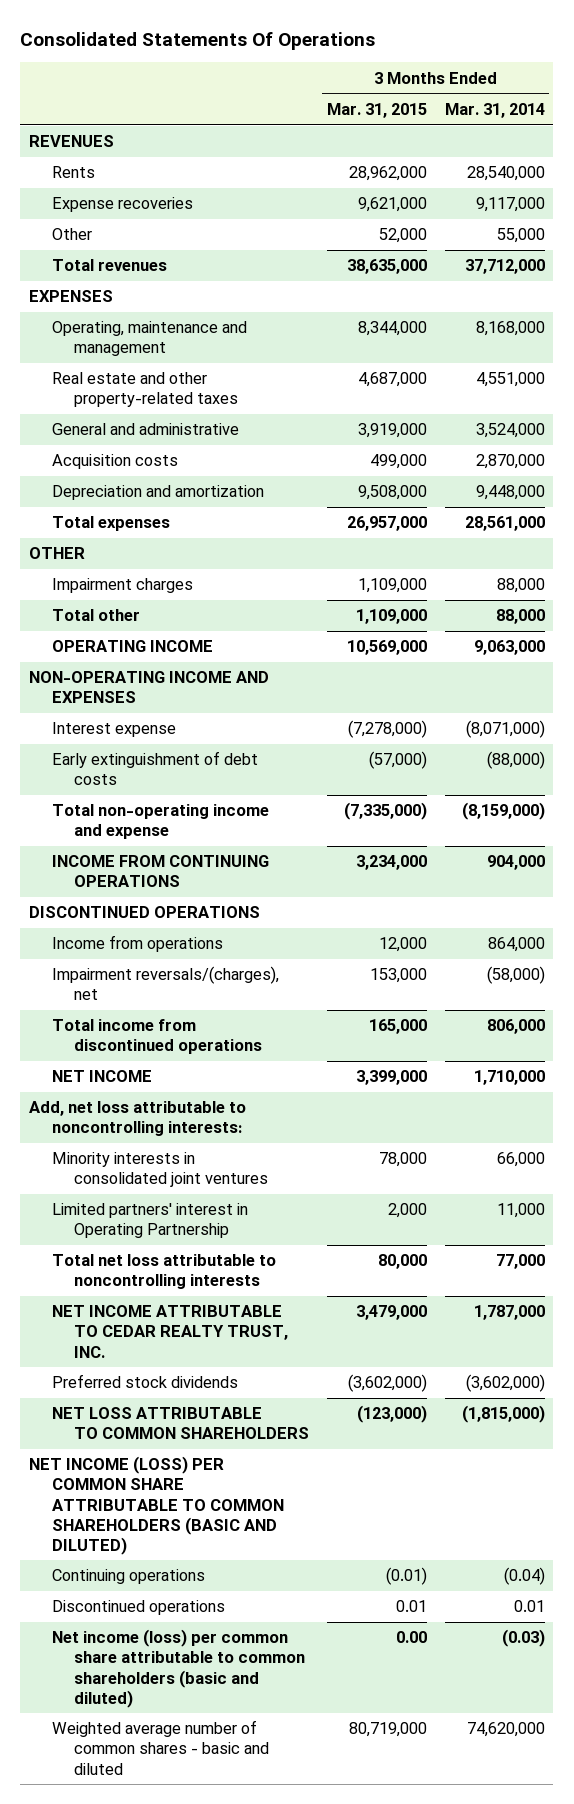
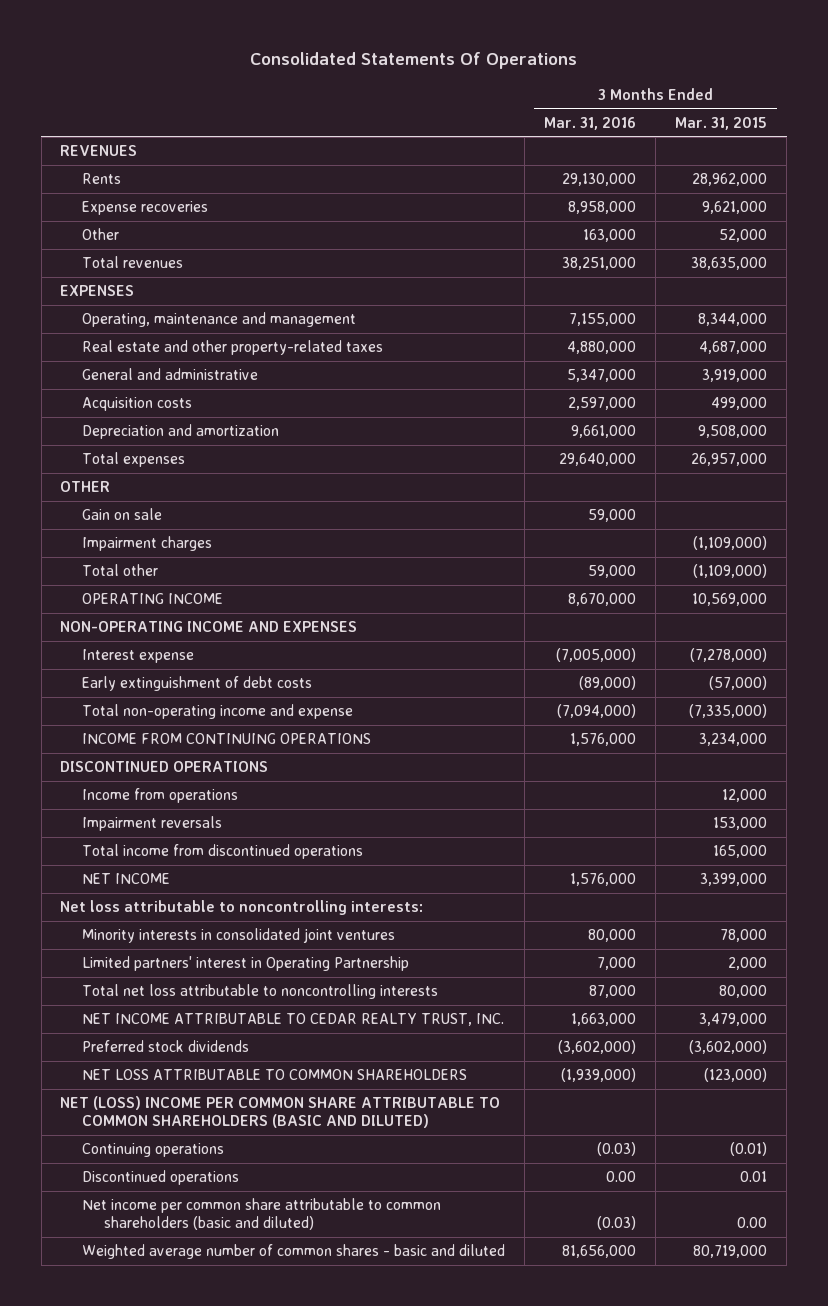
- | 3 Months Ended Mar. 31, 2015 | 3 Months Ended Mar. 31, 2014
+ | 3 Months Ended Mar. 31, 2016 | 3 Months Ended Mar. 31, 2015
- Impairment charges | 1,109,000 | 88,000
- Total other | 1,109,000 | 88,000
+ Gain on sale | 59,000 |
+ Impairment charges | | (1,109,000)
+ Total other | 59,000 | (1,109,000)
- Impairment reversals/(charges), net | 153,000 | (58,000)
+ Impairment reversals | | 153,000
- Add, net loss attributable to noncontrolling interests:
+ Net loss attributable to noncontrolling interests:
- NET INCOME (LOSS) PER COMMON SHARE ATTRIBUTABLE TO COMMON SHAREHOLDERS (BASIC AND DILUTED)
+ NET (LOSS) INCOME PER COMMON SHARE ATTRIBUTABLE TO COMMON SHAREHOLDERS (BASIC AND DILUTED)
- Net income (loss) per common share attributable to common shareholders (basic and diluted) | 0.00 | (0.03)
+ Net income per common share attributable to common shareholders (basic and diluted) | (0.03) | 0.00

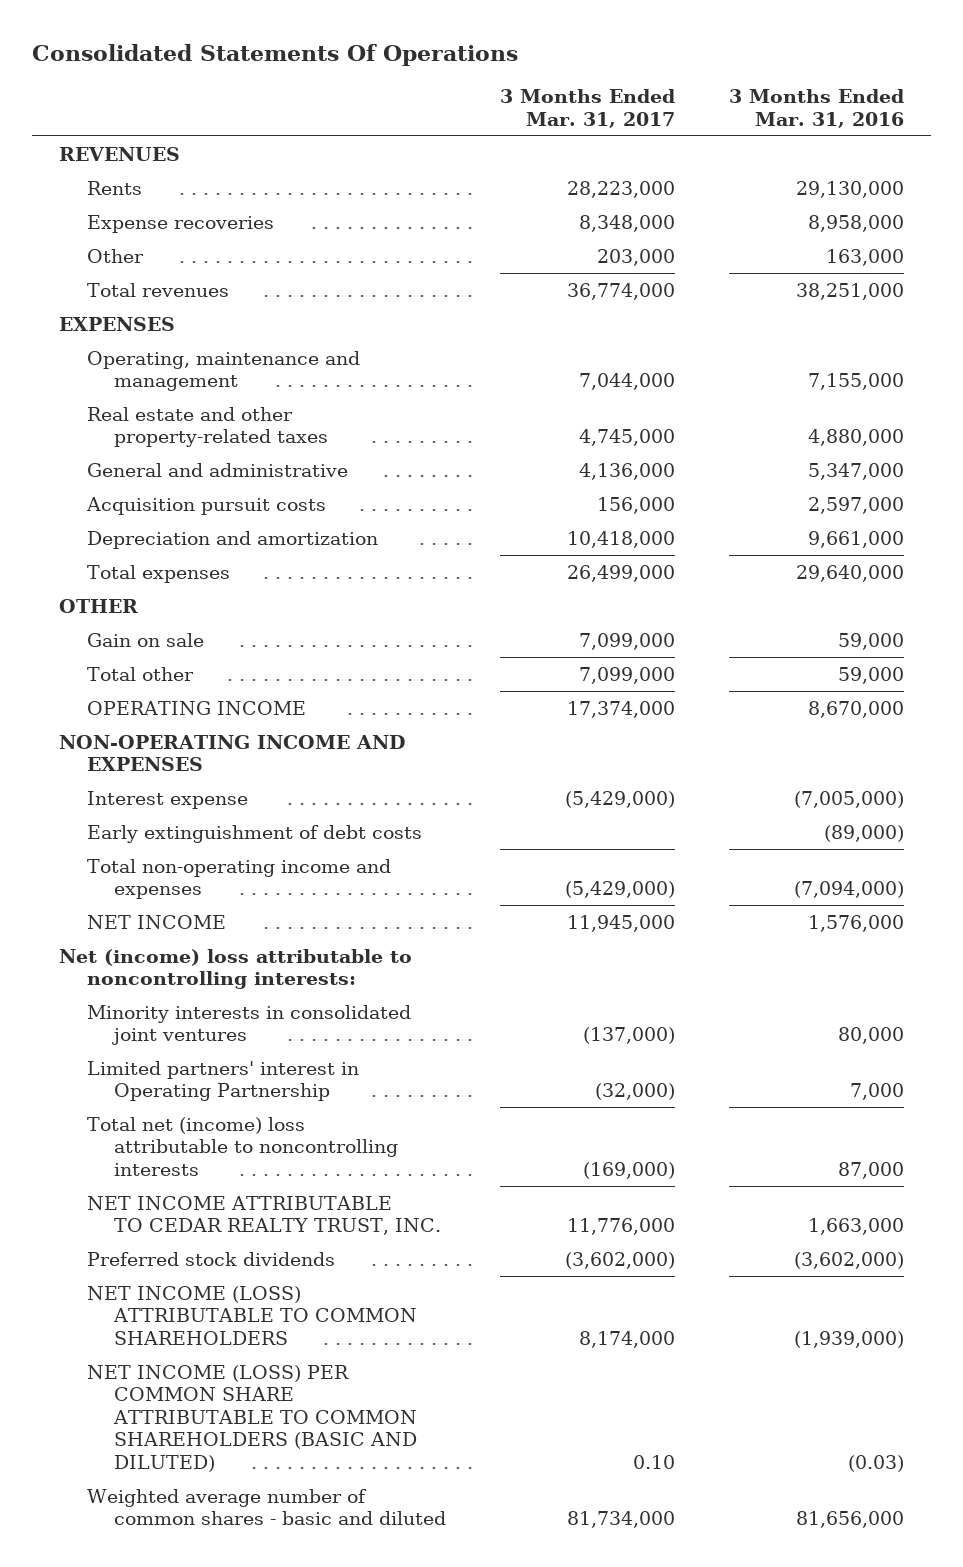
- | 3 Months Ended Mar. 31, 2016 | 3 Months Ended Mar. 31, 2015
+ | 3 Months Ended Mar. 31, 2017 | 3 Months Ended Mar. 31, 2016
- Acquisition costs | 2,597,000 | 499,000
+ Acquisition pursuit costs | 156,000 | 2,597,000
- Impairment charges | | (1,109,000)
- Total non-operating income and expense | (7,094,000) | (7,335,000)
- INCOME FROM CONTINUING OPERATIONS | 1,576,000 | 3,234,000
- DISCONTINUED OPERATIONS
- Income from operations | | 12,000
- Impairment reversals | | 153,000
- Total income from discontinued operations | | 165,000
+ Total non-operating income and expenses | (5,429,000) | (7,094,000)
- Net loss attributable to noncontrolling interests:
+ Net (income) loss attributable to noncontrolling interests:
- Total net loss attributable to noncontrolling interests | 87,000 | 80,000
+ Total net (income) loss attributable to noncontrolling interests | (169,000) | 87,000
- NET LOSS ATTRIBUTABLE TO COMMON SHAREHOLDERS | (1,939,000) | (123,000)
- NET (LOSS) INCOME PER COMMON SHARE ATTRIBUTABLE TO COMMON SHAREHOLDERS (BASIC AND DILUTED)
- Continuing operations | (0.03) | (0.01)
- Discontinued operations | 0.00 | 0.01
- Net income per common share attributable to common shareholders (basic and diluted) | (0.03) | 0.00
+ NET INCOME (LOSS) ATTRIBUTABLE TO COMMON SHAREHOLDERS | 8,174,000 | (1,939,000)
+ NET INCOME (LOSS) PER COMMON SHARE ATTRIBUTABLE TO COMMON SHAREHOLDERS (BASIC AND DILUTED) | 0.10 | (0.03)

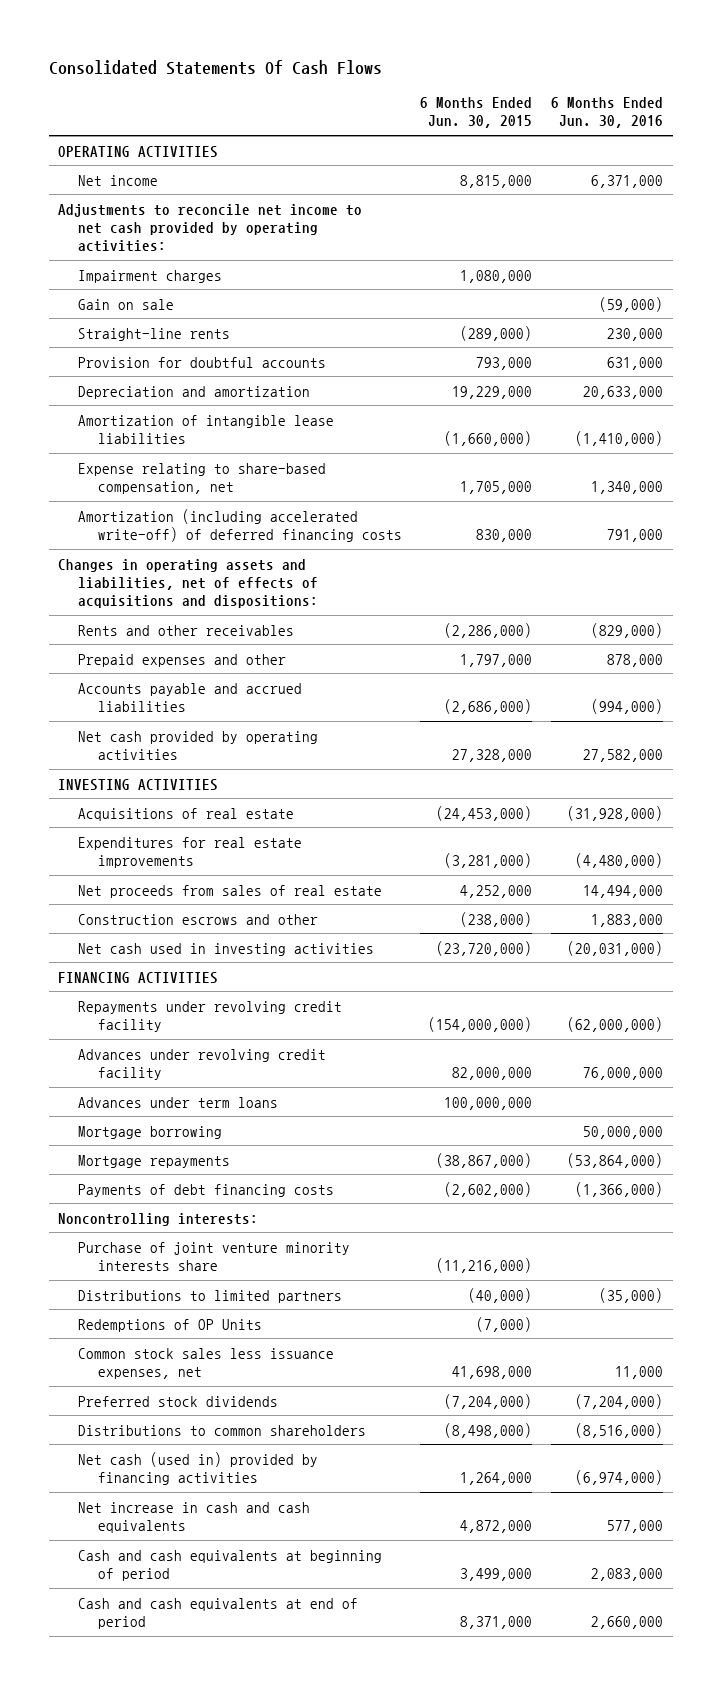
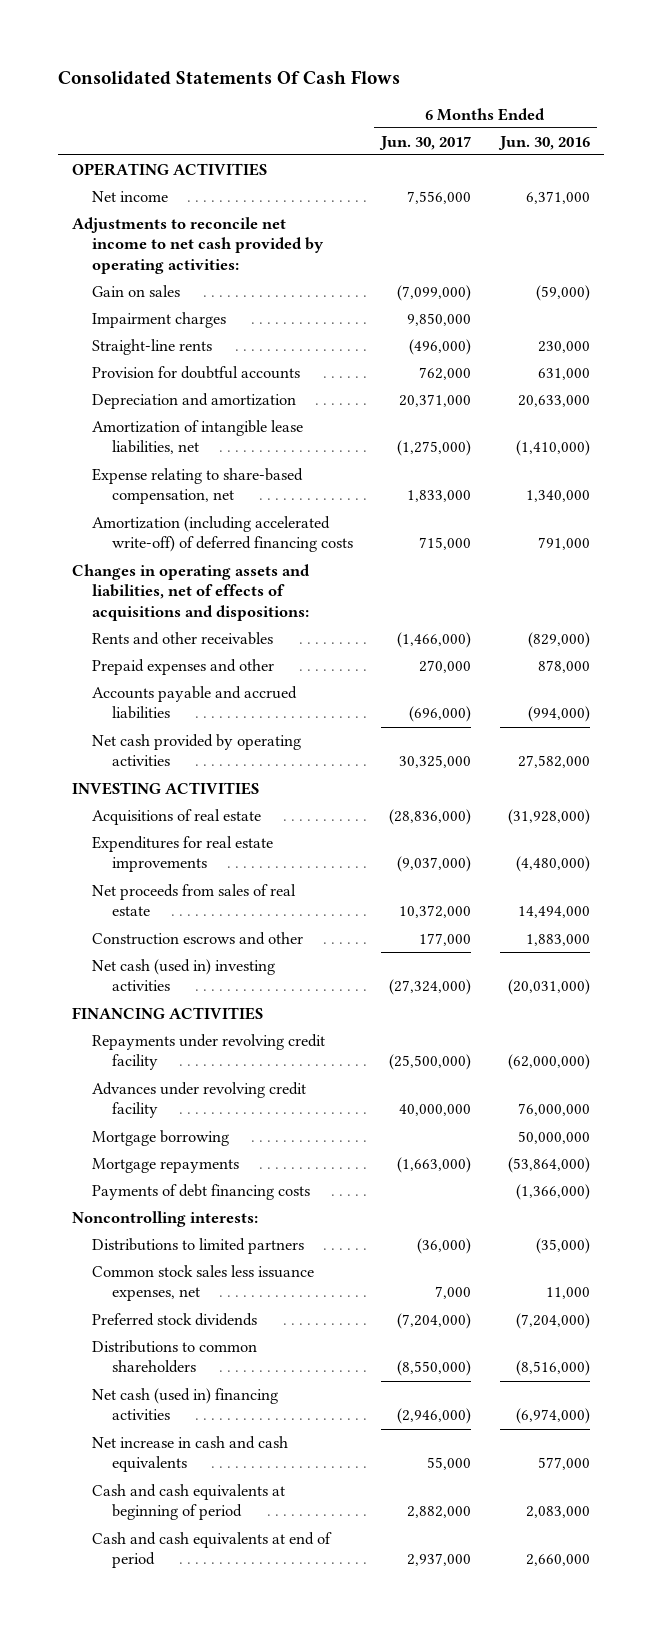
- | 6 Months Ended Jun. 30, 2015 | 6 Months Ended Jun. 30, 2016
+ | 6 Months Ended Jun. 30, 2017 | 6 Months Ended Jun. 30, 2016
+ Gain on sales | (7,099,000) | (59,000)
- Gain on sale | | (59,000)
- Amortization of intangible lease liabilities | (1,660,000) | (1,410,000)
+ Amortization of intangible lease liabilities, net | (1,275,000) | (1,410,000)
- Net cash used in investing activities | (23,720,000) | (20,031,000)
+ Net cash (used in) investing activities | (27,324,000) | (20,031,000)
- Advances under term loans | 100,000,000 |
- Purchase of joint venture minority interests share | (11,216,000) |
- Redemptions of OP Units | (7,000) |
- Net cash (used in) provided by financing activities | 1,264,000 | (6,974,000)
+ Net cash (used in) financing activities | (2,946,000) | (6,974,000)

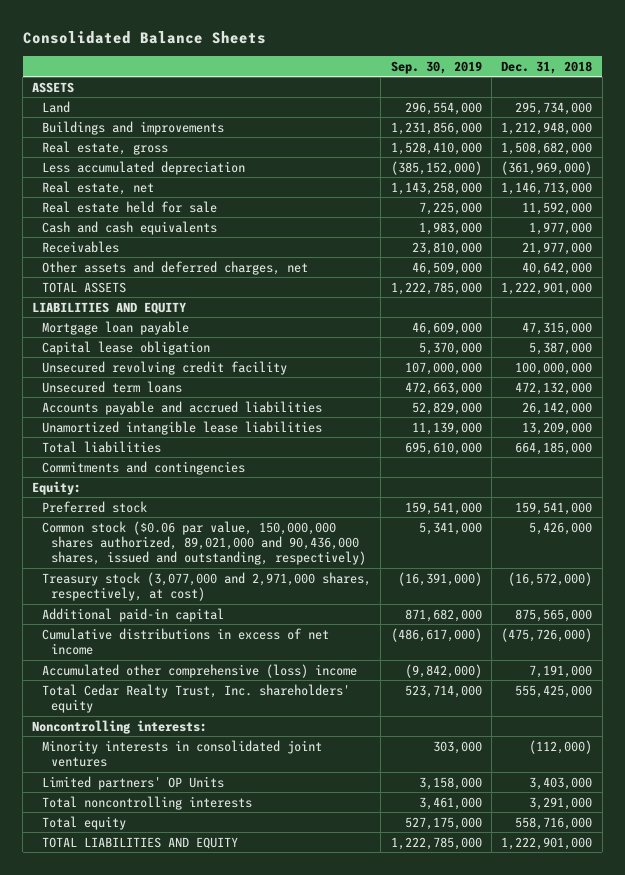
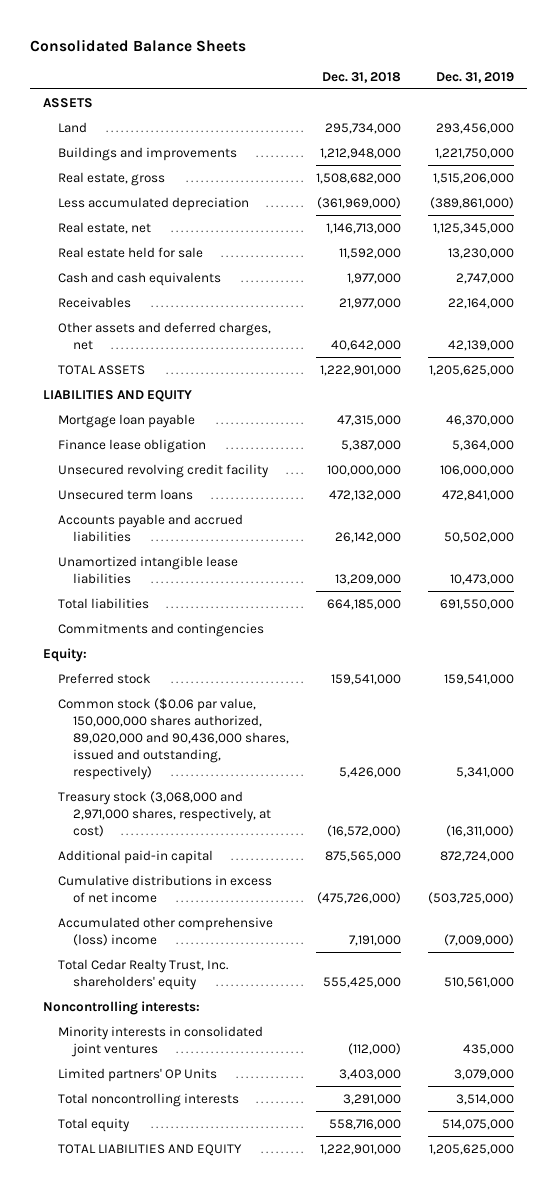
- | Sep. 30, 2019 | Dec. 31, 2018
+ | Dec. 31, 2018 | Dec. 31, 2019
- Capital lease obligation | 5,370,000 | 5,387,000
+ Finance lease obligation | 5,387,000 | 5,364,000
- Common stock ($0.06 par value, 150,000,000 shares authorized, 89,021,000 and 90,436,000 shares, issued and outstanding, respectively) | 5,341,000 | 5,426,000
- Treasury stock (3,077,000 and 2,971,000 shares, respectively, at cost) | (16,391,000) | (16,572,000)
+ Common stock ($0.06 par value, 150,000,000 shares authorized, 89,020,000 and 90,436,000 shares, issued and outstanding, respectively) | 5,426,000 | 5,341,000
+ Treasury stock (3,068,000 and 2,971,000 shares, respectively, at cost) | (16,572,000) | (16,311,000)

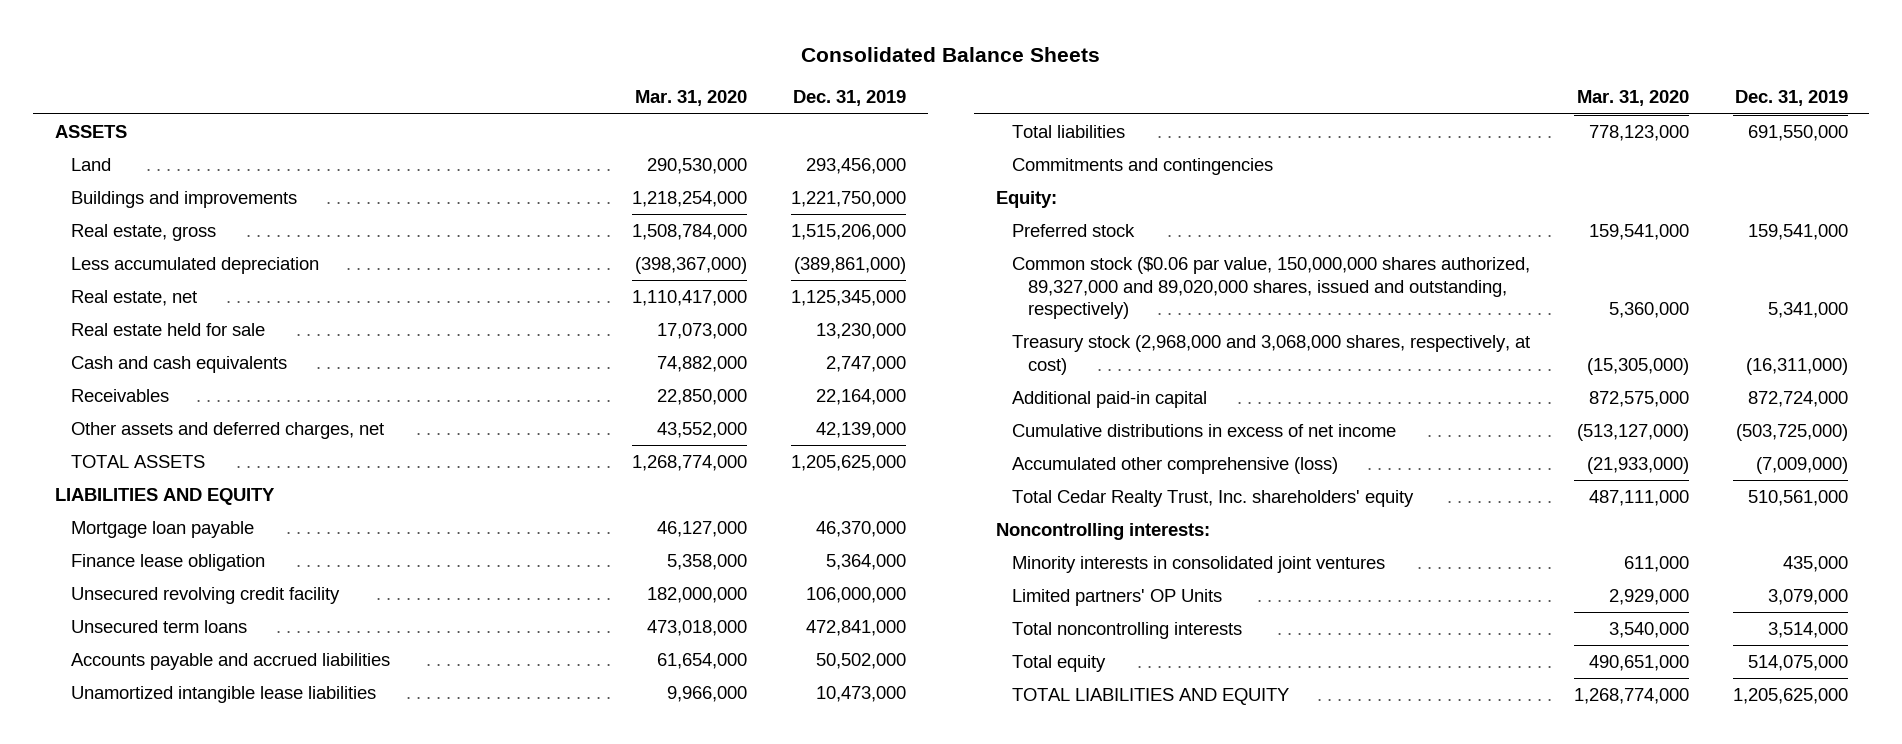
- | Dec. 31, 2018 | Dec. 31, 2019
+ | Mar. 31, 2020 | Dec. 31, 2019
- Common stock ($0.06 par value, 150,000,000 shares authorized, 89,020,000 and 90,436,000 shares, issued and outstanding, respectively) | 5,426,000 | 5,341,000
- Treasury stock (3,068,000 and 2,971,000 shares, respectively, at cost) | (16,572,000) | (16,311,000)
+ Common stock ($0.06 par value, 150,000,000 shares authorized, 89,327,000 and 89,020,000 shares, issued and outstanding, respectively) | 5,360,000 | 5,341,000
+ Treasury stock (2,968,000 and 3,068,000 shares, respectively, at cost) | (15,305,000) | (16,311,000)
- Accumulated other comprehensive (loss) income | 7,191,000 | (7,009,000)
+ Accumulated other comprehensive (loss) | (21,933,000) | (7,009,000)

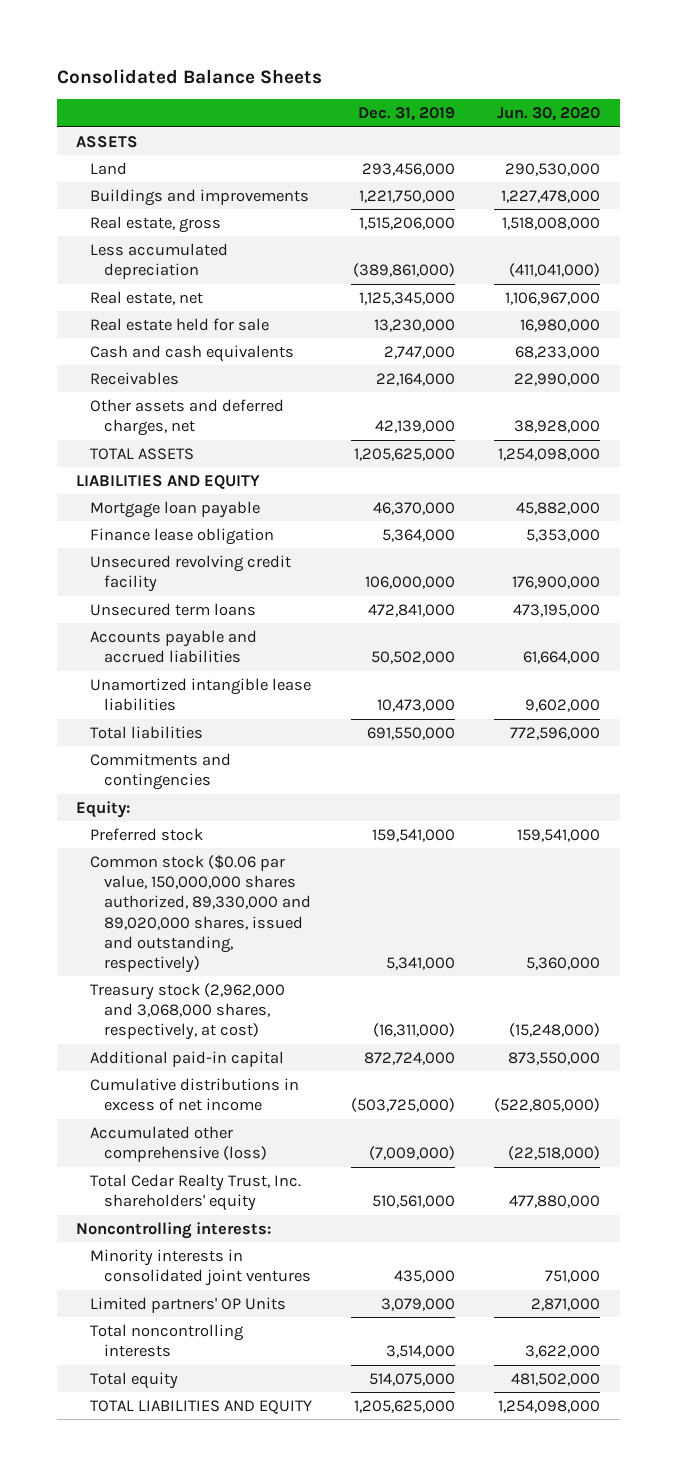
- | Mar. 31, 2020 | Dec. 31, 2019
+ | Dec. 31, 2019 | Jun. 30, 2020
- Common stock ($0.06 par value, 150,000,000 shares authorized, 89,327,000 and 89,020,000 shares, issued and outstanding, respectively) | 5,360,000 | 5,341,000
- Treasury stock (2,968,000 and 3,068,000 shares, respectively, at cost) | (15,305,000) | (16,311,000)
+ Common stock ($0.06 par value, 150,000,000 shares authorized, 89,330,000 and 89,020,000 shares, issued and outstanding, respectively) | 5,341,000 | 5,360,000
+ Treasury stock (2,962,000 and 3,068,000 shares, respectively, at cost) | (16,311,000) | (15,248,000)

